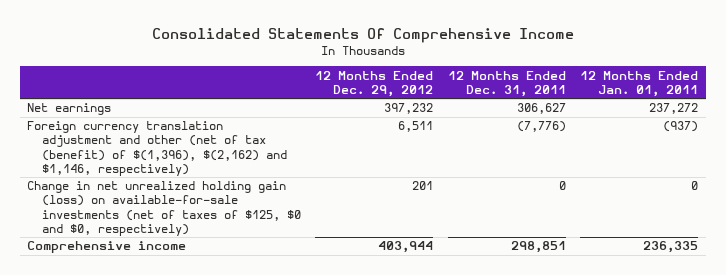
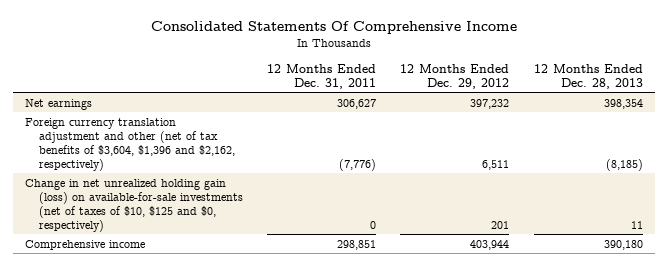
- | 12 Months Ended Dec. 29, 2012 | 12 Months Ended Dec. 31, 2011 | 12 Months Ended Jan. 01, 2011
+ | 12 Months Ended Dec. 31, 2011 | 12 Months Ended Dec. 29, 2012 | 12 Months Ended Dec. 28, 2013
- Foreign currency translation adjustment and other (net of tax (benefit) of $(1,396), $(2,162) and $1,146, respectively) | 6,511 | (7,776) | (937)
- Change in net unrealized holding gain (loss) on available-for-sale investments (net of taxes of $125, $0 and $0, respectively) | 201 | 0 | 0
+ Foreign currency translation adjustment and other (net of tax benefits of $3,604, $1,396 and $2,162, respectively) | (7,776) | 6,511 | (8,185)
+ Change in net unrealized holding gain (loss) on available-for-sale investments (net of taxes of $10, $125 and $0, respectively) | 0 | 201 | 11

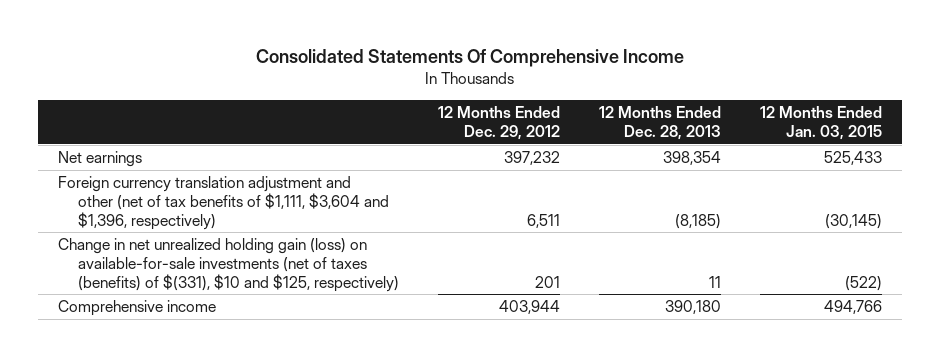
- | 12 Months Ended Dec. 31, 2011 | 12 Months Ended Dec. 29, 2012 | 12 Months Ended Dec. 28, 2013
+ | 12 Months Ended Dec. 29, 2012 | 12 Months Ended Dec. 28, 2013 | 12 Months Ended Jan. 03, 2015
- Foreign currency translation adjustment and other (net of tax benefits of $3,604, $1,396 and $2,162, respectively) | (7,776) | 6,511 | (8,185)
- Change in net unrealized holding gain (loss) on available-for-sale investments (net of taxes of $10, $125 and $0, respectively) | 0 | 201 | 11
+ Foreign currency translation adjustment and other (net of tax benefits of $1,111, $3,604 and $1,396, respectively) | 6,511 | (8,185) | (30,145)
+ Change in net unrealized holding gain (loss) on available-for-sale investments (net of taxes (benefits) of $(331), $10 and $125, respectively) | 201 | 11 | (522)

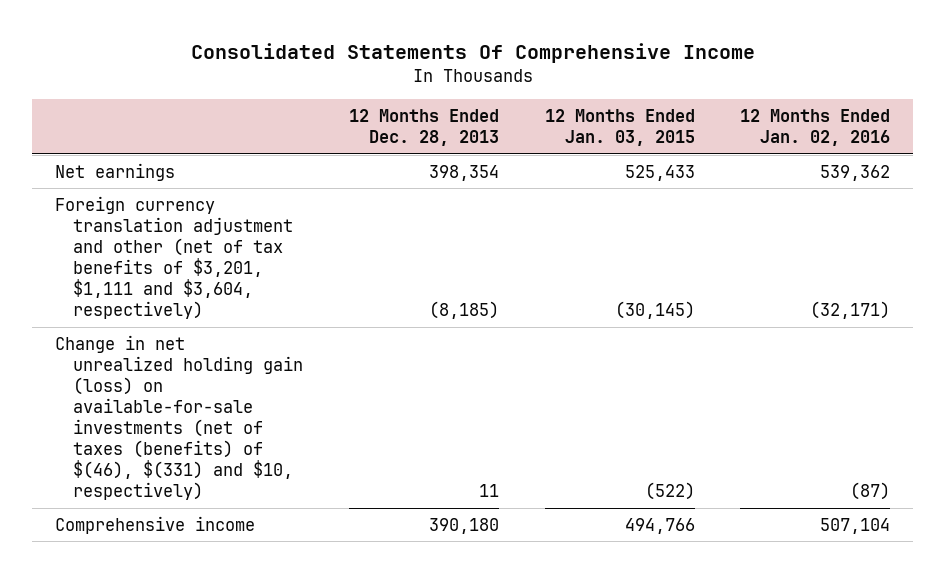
- | 12 Months Ended Dec. 29, 2012 | 12 Months Ended Dec. 28, 2013 | 12 Months Ended Jan. 03, 2015
+ | 12 Months Ended Dec. 28, 2013 | 12 Months Ended Jan. 03, 2015 | 12 Months Ended Jan. 02, 2016
- Foreign currency translation adjustment and other (net of tax benefits of $1,111, $3,604 and $1,396, respectively) | 6,511 | (8,185) | (30,145)
- Change in net unrealized holding gain (loss) on available-for-sale investments (net of taxes (benefits) of $(331), $10 and $125, respectively) | 201 | 11 | (522)
+ Foreign currency translation adjustment and other (net of tax benefits of $3,201, $1,111 and $3,604, respectively) | (8,185) | (30,145) | (32,171)
+ Change in net unrealized holding gain (loss) on available-for-sale investments (net of taxes (benefits) of $(46), $(331) and $10, respectively) | 11 | (522) | (87)

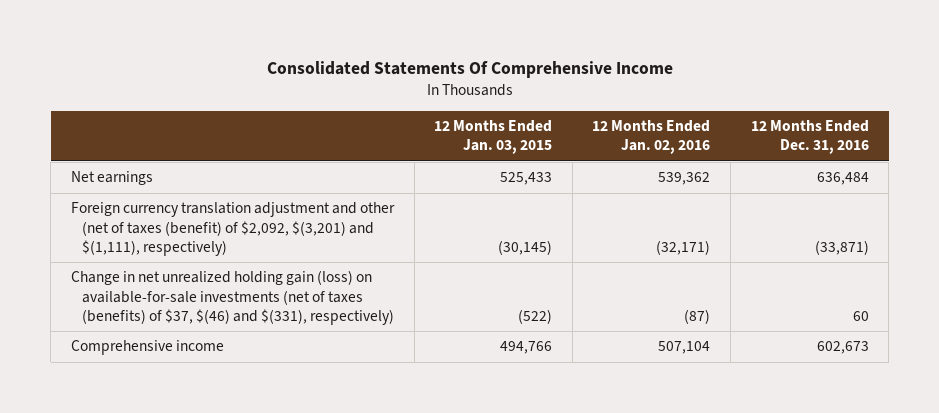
- | 12 Months Ended Dec. 28, 2013 | 12 Months Ended Jan. 03, 2015 | 12 Months Ended Jan. 02, 2016
+ | 12 Months Ended Jan. 03, 2015 | 12 Months Ended Jan. 02, 2016 | 12 Months Ended Dec. 31, 2016
- Foreign currency translation adjustment and other (net of tax benefits of $3,201, $1,111 and $3,604, respectively) | (8,185) | (30,145) | (32,171)
- Change in net unrealized holding gain (loss) on available-for-sale investments (net of taxes (benefits) of $(46), $(331) and $10, respectively) | 11 | (522) | (87)
+ Foreign currency translation adjustment and other (net of taxes (benefit) of $2,092, $(3,201) and $(1,111), respectively) | (30,145) | (32,171) | (33,871)
+ Change in net unrealized holding gain (loss) on available-for-sale investments (net of taxes (benefits) of $37, $(46) and $(331), respectively) | (522) | (87) | 60

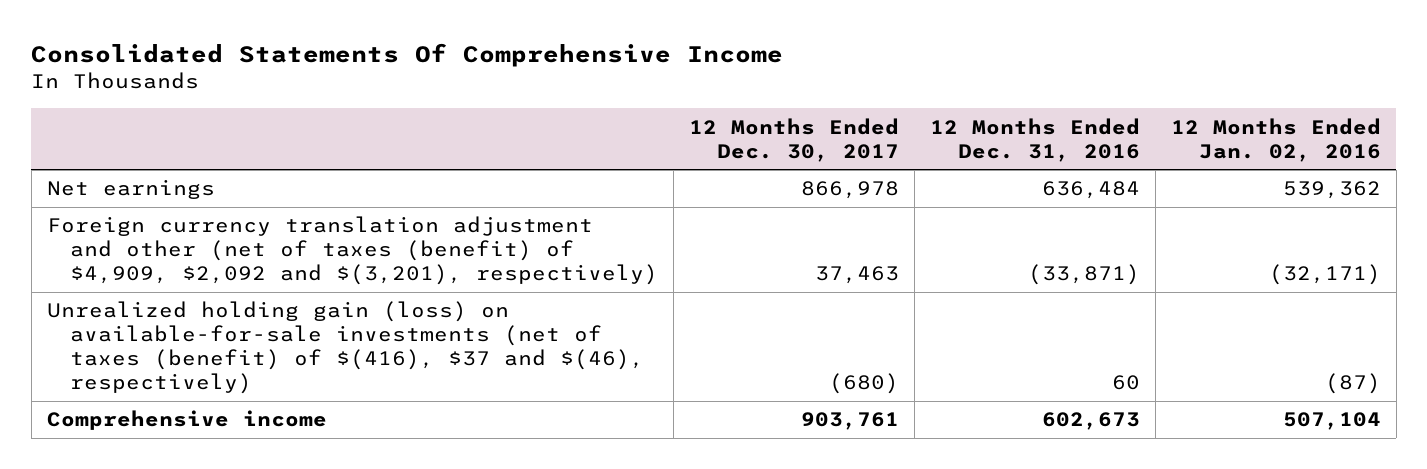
- | 12 Months Ended Jan. 03, 2015 | 12 Months Ended Jan. 02, 2016 | 12 Months Ended Dec. 31, 2016
+ | 12 Months Ended Dec. 30, 2017 | 12 Months Ended Dec. 31, 2016 | 12 Months Ended Jan. 02, 2016
- Foreign currency translation adjustment and other (net of taxes (benefit) of $2,092, $(3,201) and $(1,111), respectively) | (30,145) | (32,171) | (33,871)
- Change in net unrealized holding gain (loss) on available-for-sale investments (net of taxes (benefits) of $37, $(46) and $(331), respectively) | (522) | (87) | 60
+ Foreign currency translation adjustment and other (net of taxes (benefit) of $4,909, $2,092 and $(3,201), respectively) | 37,463 | (33,871) | (32,171)
+ Unrealized holding gain (loss) on available-for-sale investments (net of taxes (benefit) of $(416), $37 and $(46), respectively) | (680) | 60 | (87)

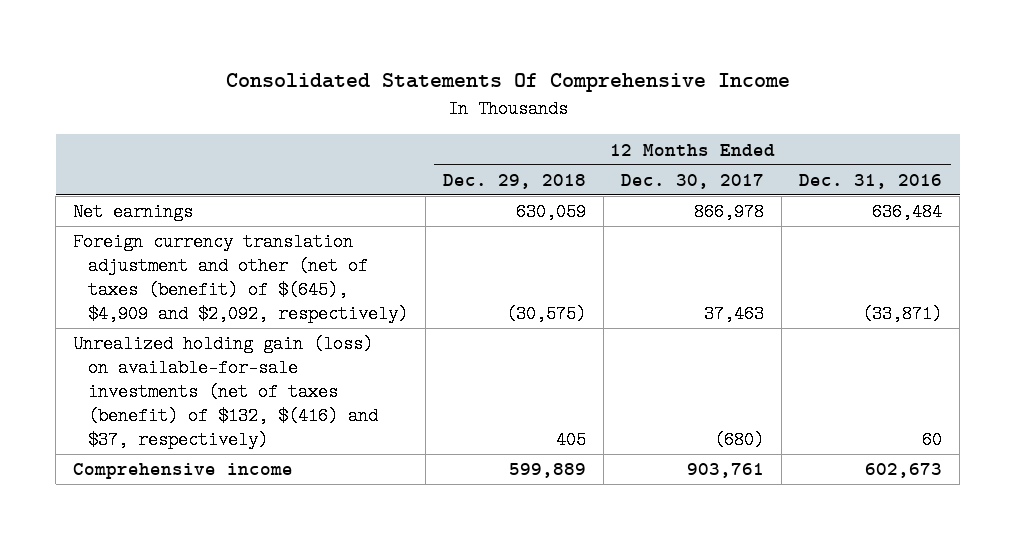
- | 12 Months Ended Dec. 30, 2017 | 12 Months Ended Dec. 31, 2016 | 12 Months Ended Jan. 02, 2016
+ | 12 Months Ended Dec. 29, 2018 | 12 Months Ended Dec. 30, 2017 | 12 Months Ended Dec. 31, 2016
- Foreign currency translation adjustment and other (net of taxes (benefit) of $4,909, $2,092 and $(3,201), respectively) | 37,463 | (33,871) | (32,171)
- Unrealized holding gain (loss) on available-for-sale investments (net of taxes (benefit) of $(416), $37 and $(46), respectively) | (680) | 60 | (87)
+ Foreign currency translation adjustment and other (net of taxes (benefit) of $(645), $4,909 and $2,092, respectively) | (30,575) | 37,463 | (33,871)
+ Unrealized holding gain (loss) on available-for-sale investments (net of taxes (benefit) of $132, $(416) and $37, respectively) | 405 | (680) | 60

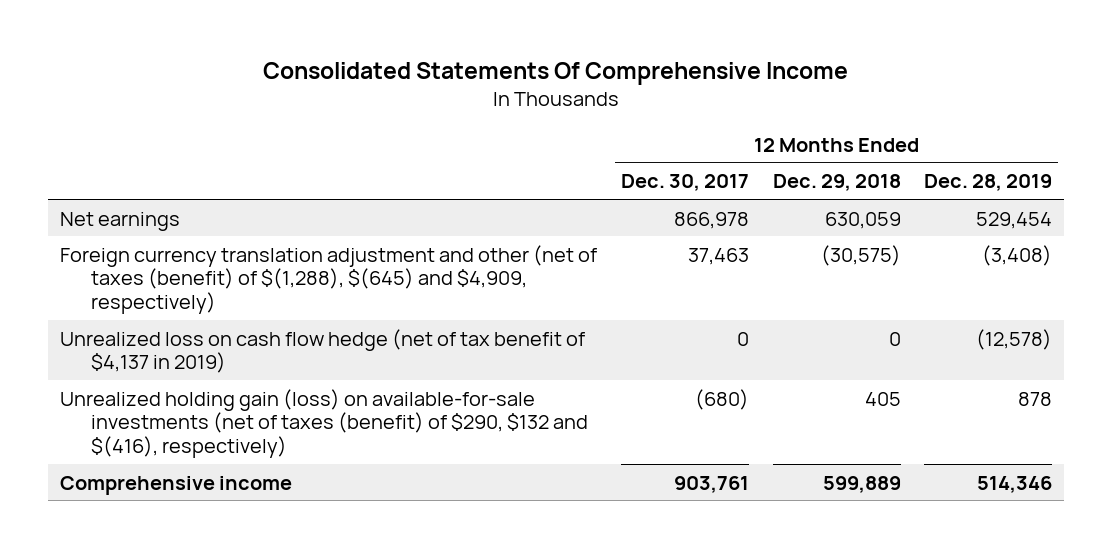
- | 12 Months Ended Dec. 29, 2018 | 12 Months Ended Dec. 30, 2017 | 12 Months Ended Dec. 31, 2016
+ | 12 Months Ended Dec. 30, 2017 | 12 Months Ended Dec. 29, 2018 | 12 Months Ended Dec. 28, 2019
- Foreign currency translation adjustment and other (net of taxes (benefit) of $(645), $4,909 and $2,092, respectively) | (30,575) | 37,463 | (33,871)
- Unrealized holding gain (loss) on available-for-sale investments (net of taxes (benefit) of $132, $(416) and $37, respectively) | 405 | (680) | 60
+ Foreign currency translation adjustment and other (net of taxes (benefit) of $(1,288), $(645) and $4,909, respectively) | 37,463 | (30,575) | (3,408)
+ Unrealized loss on cash flow hedge (net of tax benefit of $4,137 in 2019) | 0 | 0 | (12,578)
+ Unrealized holding gain (loss) on available-for-sale investments (net of taxes (benefit) of $290, $132 and $(416), respectively) | (680) | 405 | 878

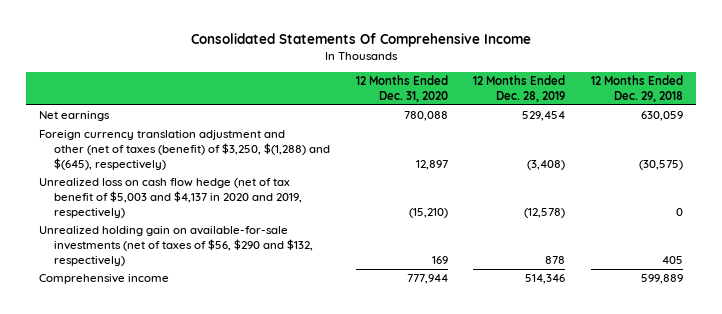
- | 12 Months Ended Dec. 30, 2017 | 12 Months Ended Dec. 29, 2018 | 12 Months Ended Dec. 28, 2019
+ | 12 Months Ended Dec. 31, 2020 | 12 Months Ended Dec. 28, 2019 | 12 Months Ended Dec. 29, 2018
- Foreign currency translation adjustment and other (net of taxes (benefit) of $(1,288), $(645) and $4,909, respectively) | 37,463 | (30,575) | (3,408)
- Unrealized loss on cash flow hedge (net of tax benefit of $4,137 in 2019) | 0 | 0 | (12,578)
- Unrealized holding gain (loss) on available-for-sale investments (net of taxes (benefit) of $290, $132 and $(416), respectively) | (680) | 405 | 878
+ Foreign currency translation adjustment and other (net of taxes (benefit) of $3,250, $(1,288) and $(645), respectively) | 12,897 | (3,408) | (30,575)
+ Unrealized loss on cash flow hedge (net of tax benefit of $5,003 and $4,137 in 2020 and 2019, respectively) | (15,210) | (12,578) | 0
+ Unrealized holding gain on available-for-sale investments (net of taxes of $56, $290 and $132, respectively) | 169 | 878 | 405

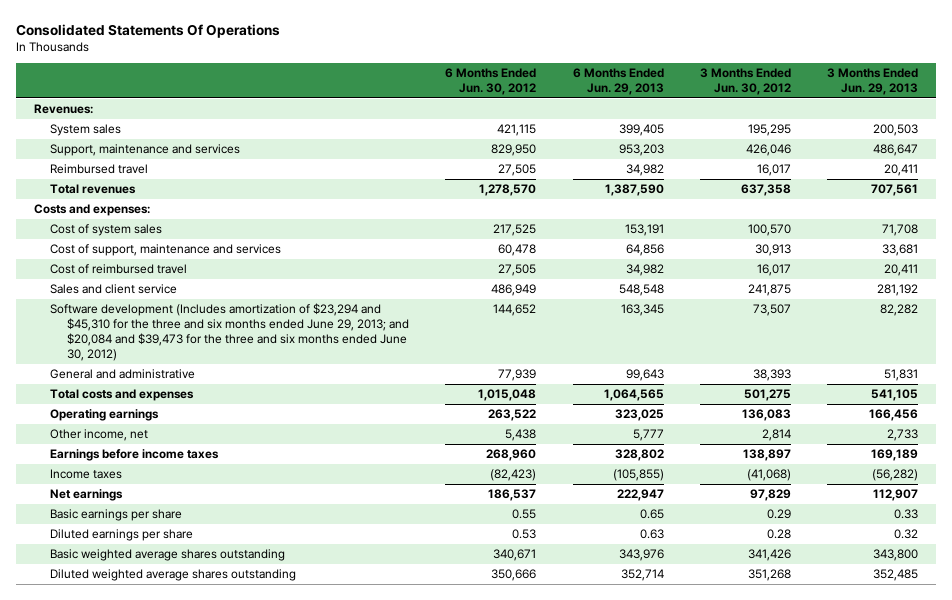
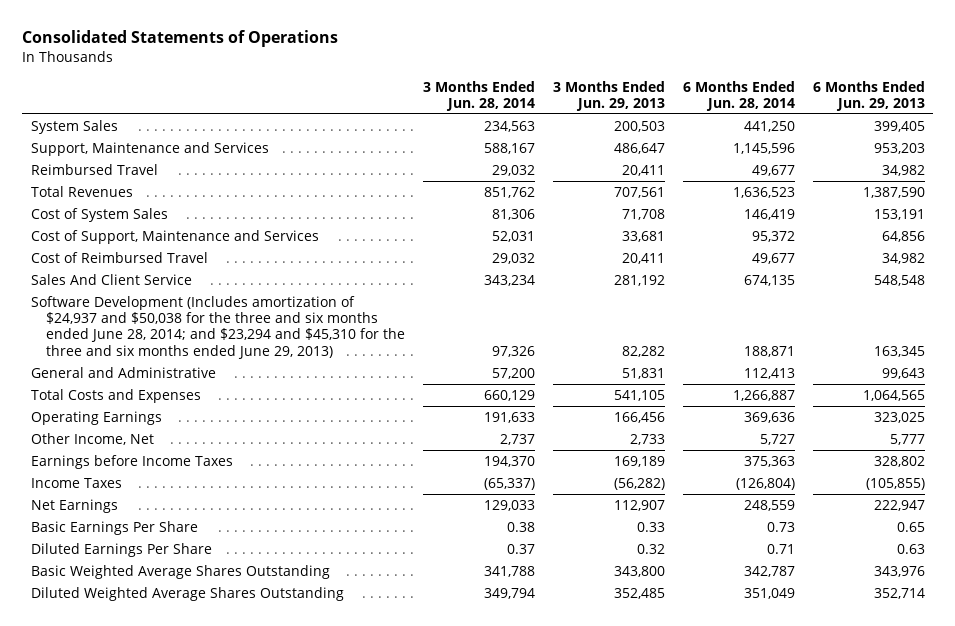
- Consolidated Statements Of Operations
+ Consolidated Statements of Operations
- | 6 Months Ended Jun. 30, 2012 | 6 Months Ended Jun. 29, 2013 | 3 Months Ended Jun. 30, 2012 | 3 Months Ended Jun. 29, 2013
+ | 3 Months Ended Jun. 28, 2014 | 3 Months Ended Jun. 29, 2013 | 6 Months Ended Jun. 28, 2014 | 6 Months Ended Jun. 29, 2013
- Revenues:
- System sales | 421,115 | 399,405 | 195,295 | 200,503
- Support, maintenance and services | 829,950 | 953,203 | 426,046 | 486,647
- Reimbursed travel | 27,505 | 34,982 | 16,017 | 20,411
- Total revenues | 1,278,570 | 1,387,590 | 637,358 | 707,561
- Costs and expenses:
- Cost of system sales | 217,525 | 153,191 | 100,570 | 71,708
- Cost of support, maintenance and services | 60,478 | 64,856 | 30,913 | 33,681
- Cost of reimbursed travel | 27,505 | 34,982 | 16,017 | 20,411
- Sales and client service | 486,949 | 548,548 | 241,875 | 281,192
- Software development (Includes amortization of $23,294 and $45,310 for the three and six months ended June 29, 2013; and $20,084 and $39,473 for the three and six months ended June 30, 2012) | 144,652 | 163,345 | 73,507 | 82,282
- General and administrative | 77,939 | 99,643 | 38,393 | 51,831
- Total costs and expenses | 1,015,048 | 1,064,565 | 501,275 | 541,105
- Operating earnings | 263,522 | 323,025 | 136,083 | 166,456
- Other income, net | 5,438 | 5,777 | 2,814 | 2,733
- Earnings before income taxes | 268,960 | 328,802 | 138,897 | 169,189
- Income taxes | (82,423) | (105,855) | (41,068) | (56,282)
- Net earnings | 186,537 | 222,947 | 97,829 | 112,907
- Basic earnings per share | 0.55 | 0.65 | 0.29 | 0.33
- Diluted earnings per share | 0.53 | 0.63 | 0.28 | 0.32
- Basic weighted average shares outstanding | 340,671 | 343,976 | 341,426 | 343,800
- Diluted weighted average shares outstanding | 350,666 | 352,714 | 351,268 | 352,485
+ System Sales | 234,563 | 200,503 | 441,250 | 399,405
+ Support, Maintenance and Services | 588,167 | 486,647 | 1,145,596 | 953,203
+ Reimbursed Travel | 29,032 | 20,411 | 49,677 | 34,982
+ Total Revenues | 851,762 | 707,561 | 1,636,523 | 1,387,590
+ Cost of System Sales | 81,306 | 71,708 | 146,419 | 153,191
+ Cost of Support, Maintenance and Services | 52,031 | 33,681 | 95,372 | 64,856
+ Cost of Reimbursed Travel | 29,032 | 20,411 | 49,677 | 34,982
+ Sales And Client Service | 343,234 | 281,192 | 674,135 | 548,548
+ Software Development (Includes amortization of $24,937 and $50,038 for the three and six months ended June 28, 2014; and $23,294 and $45,310 for the three and six months ended June 29, 2013) | 97,326 | 82,282 | 188,871 | 163,345
+ General and Administrative | 57,200 | 51,831 | 112,413 | 99,643
+ Total Costs and Expenses | 660,129 | 541,105 | 1,266,887 | 1,064,565
+ Operating Earnings | 191,633 | 166,456 | 369,636 | 323,025
+ Other Income, Net | 2,737 | 2,733 | 5,727 | 5,777
+ Earnings before Income Taxes | 194,370 | 169,189 | 375,363 | 328,802
+ Income Taxes | (65,337) | (56,282) | (126,804) | (105,855)
+ Net Earnings | 129,033 | 112,907 | 248,559 | 222,947
+ Basic Earnings Per Share | 0.38 | 0.33 | 0.73 | 0.65
+ Diluted Earnings Per Share | 0.37 | 0.32 | 0.71 | 0.63
+ Basic Weighted Average Shares Outstanding | 341,788 | 343,800 | 342,787 | 343,976
+ Diluted Weighted Average Shares Outstanding | 349,794 | 352,485 | 351,049 | 352,714

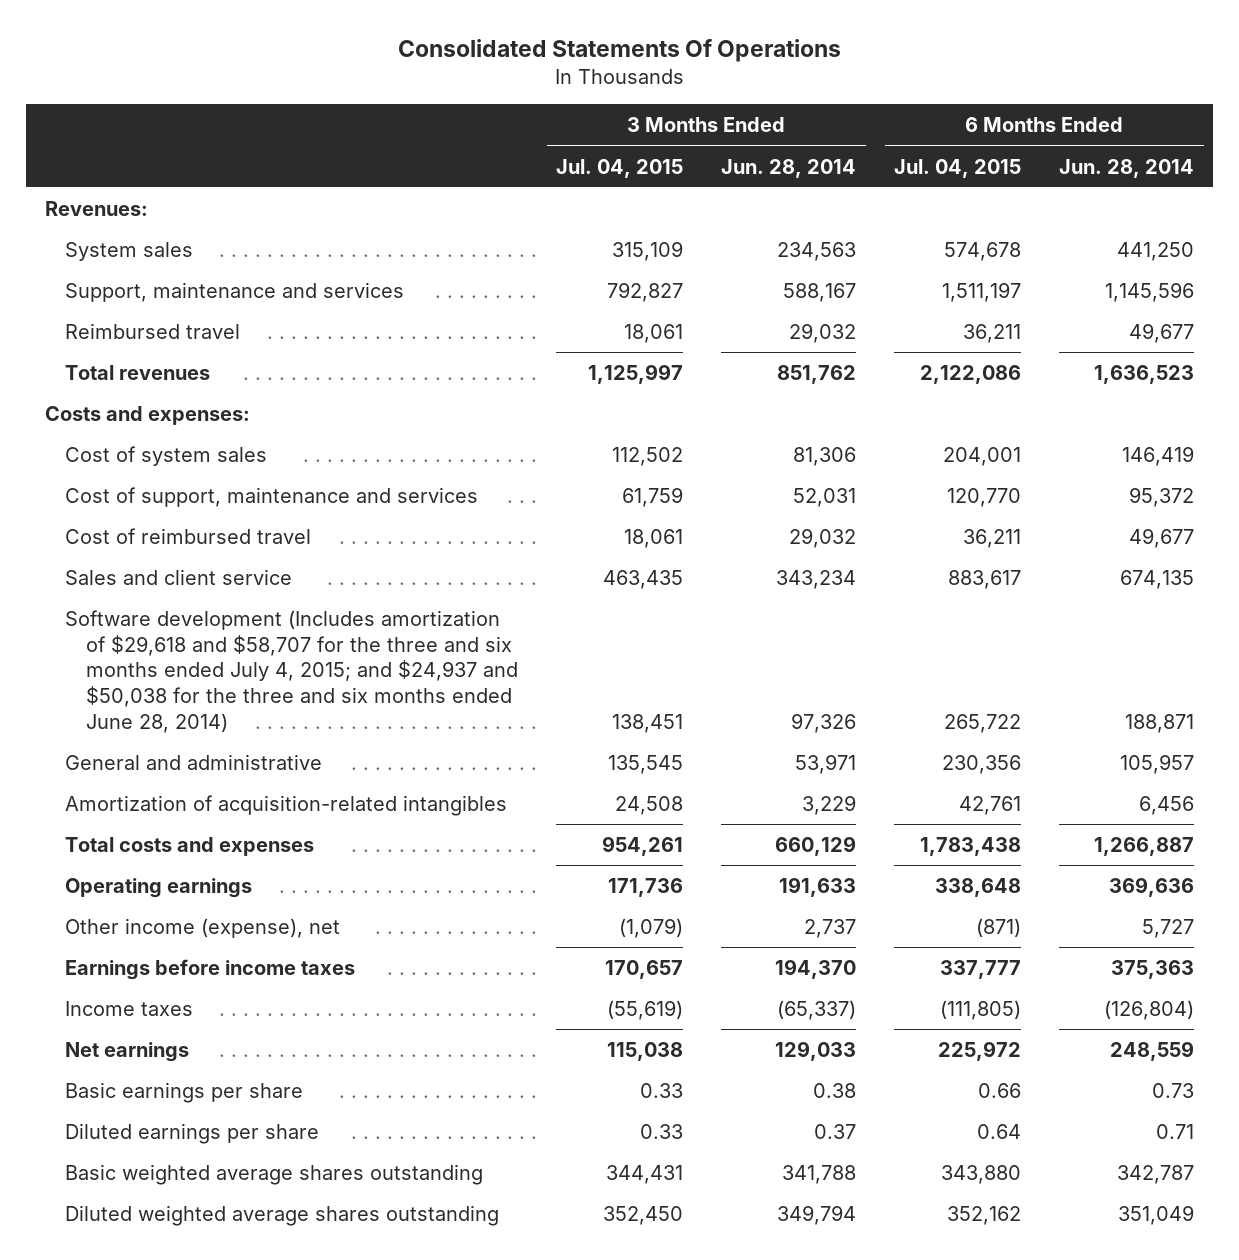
- Consolidated Statements of Operations
+ Consolidated Statements Of Operations
- | 3 Months Ended Jun. 28, 2014 | 3 Months Ended Jun. 29, 2013 | 6 Months Ended Jun. 28, 2014 | 6 Months Ended Jun. 29, 2013
+ | 3 Months Ended Jul. 04, 2015 | 3 Months Ended Jun. 28, 2014 | 6 Months Ended Jul. 04, 2015 | 6 Months Ended Jun. 28, 2014
- System Sales | 234,563 | 200,503 | 441,250 | 399,405
- Support, Maintenance and Services | 588,167 | 486,647 | 1,145,596 | 953,203
- Reimbursed Travel | 29,032 | 20,411 | 49,677 | 34,982
- Total Revenues | 851,762 | 707,561 | 1,636,523 | 1,387,590
- Cost of System Sales | 81,306 | 71,708 | 146,419 | 153,191
- Cost of Support, Maintenance and Services | 52,031 | 33,681 | 95,372 | 64,856
- Cost of Reimbursed Travel | 29,032 | 20,411 | 49,677 | 34,982
- Sales And Client Service | 343,234 | 281,192 | 674,135 | 548,548
- Software Development (Includes amortization of $24,937 and $50,038 for the three and six months ended June 28, 2014; and $23,294 and $45,310 for the three and six months ended June 29, 2013) | 97,326 | 82,282 | 188,871 | 163,345
- General and Administrative | 57,200 | 51,831 | 112,413 | 99,643
- Total Costs and Expenses | 660,129 | 541,105 | 1,266,887 | 1,064,565
- Operating Earnings | 191,633 | 166,456 | 369,636 | 323,025
- Other Income, Net | 2,737 | 2,733 | 5,727 | 5,777
- Earnings before Income Taxes | 194,370 | 169,189 | 375,363 | 328,802
- Income Taxes | (65,337) | (56,282) | (126,804) | (105,855)
- Net Earnings | 129,033 | 112,907 | 248,559 | 222,947
- Basic Earnings Per Share | 0.38 | 0.33 | 0.73 | 0.65
- Diluted Earnings Per Share | 0.37 | 0.32 | 0.71 | 0.63
- Basic Weighted Average Shares Outstanding | 341,788 | 343,800 | 342,787 | 343,976
- Diluted Weighted Average Shares Outstanding | 349,794 | 352,485 | 351,049 | 352,714
+ Revenues:
+ System sales | 315,109 | 234,563 | 574,678 | 441,250
+ Support, maintenance and services | 792,827 | 588,167 | 1,511,197 | 1,145,596
+ Reimbursed travel | 18,061 | 29,032 | 36,211 | 49,677
+ Total revenues | 1,125,997 | 851,762 | 2,122,086 | 1,636,523
+ Costs and expenses:
+ Cost of system sales | 112,502 | 81,306 | 204,001 | 146,419
+ Cost of support, maintenance and services | 61,759 | 52,031 | 120,770 | 95,372
+ Cost of reimbursed travel | 18,061 | 29,032 | 36,211 | 49,677
+ Sales and client service | 463,435 | 343,234 | 883,617 | 674,135
+ Software development (Includes amortization of $29,618 and $58,707 for the three and six months ended July 4, 2015; and $24,937 and $50,038 for the three and six months ended June 28, 2014) | 138,451 | 97,326 | 265,722 | 188,871
+ General and administrative | 135,545 | 53,971 | 230,356 | 105,957
+ Amortization of acquisition-related intangibles | 24,508 | 3,229 | 42,761 | 6,456
+ Total costs and expenses | 954,261 | 660,129 | 1,783,438 | 1,266,887
+ Operating earnings | 171,736 | 191,633 | 338,648 | 369,636
+ Other income (expense), net | (1,079) | 2,737 | (871) | 5,727
+ Earnings before income taxes | 170,657 | 194,370 | 337,777 | 375,363
+ Income taxes | (55,619) | (65,337) | (111,805) | (126,804)
+ Net earnings | 115,038 | 129,033 | 225,972 | 248,559
+ Basic earnings per share | 0.33 | 0.38 | 0.66 | 0.73
+ Diluted earnings per share | 0.33 | 0.37 | 0.64 | 0.71
+ Basic weighted average shares outstanding | 344,431 | 341,788 | 343,880 | 342,787
+ Diluted weighted average shares outstanding | 352,450 | 349,794 | 352,162 | 351,049

